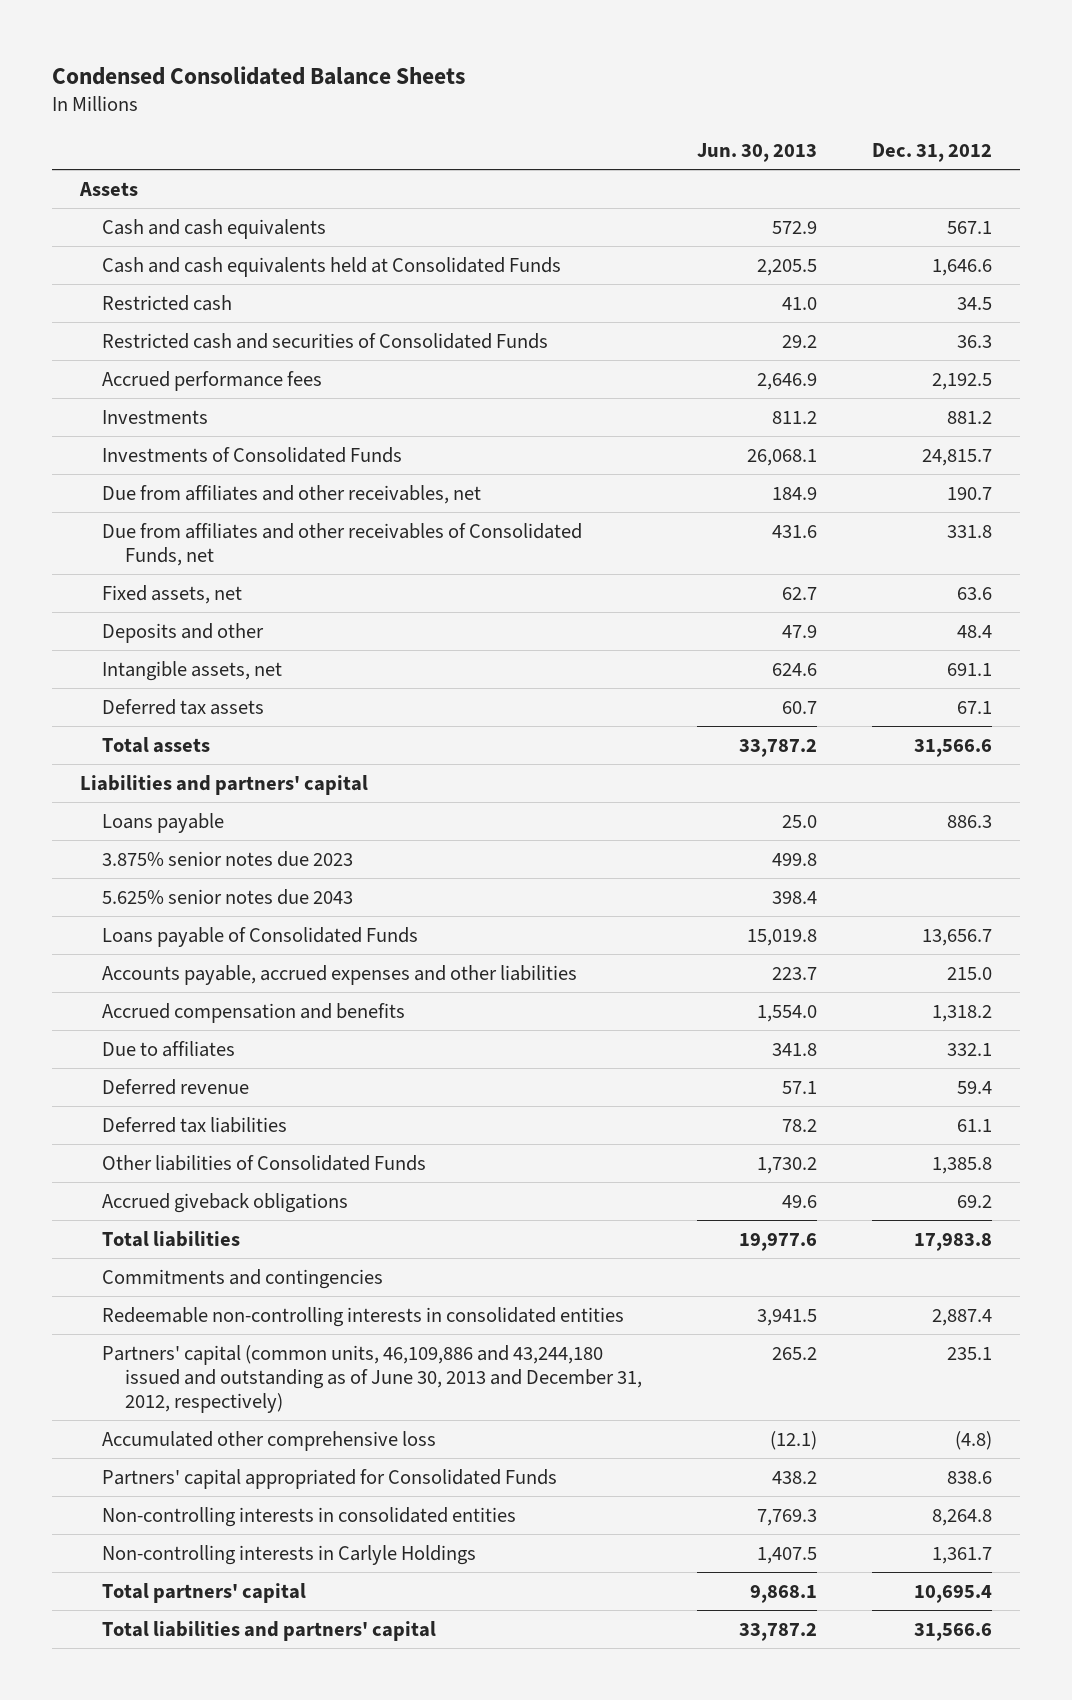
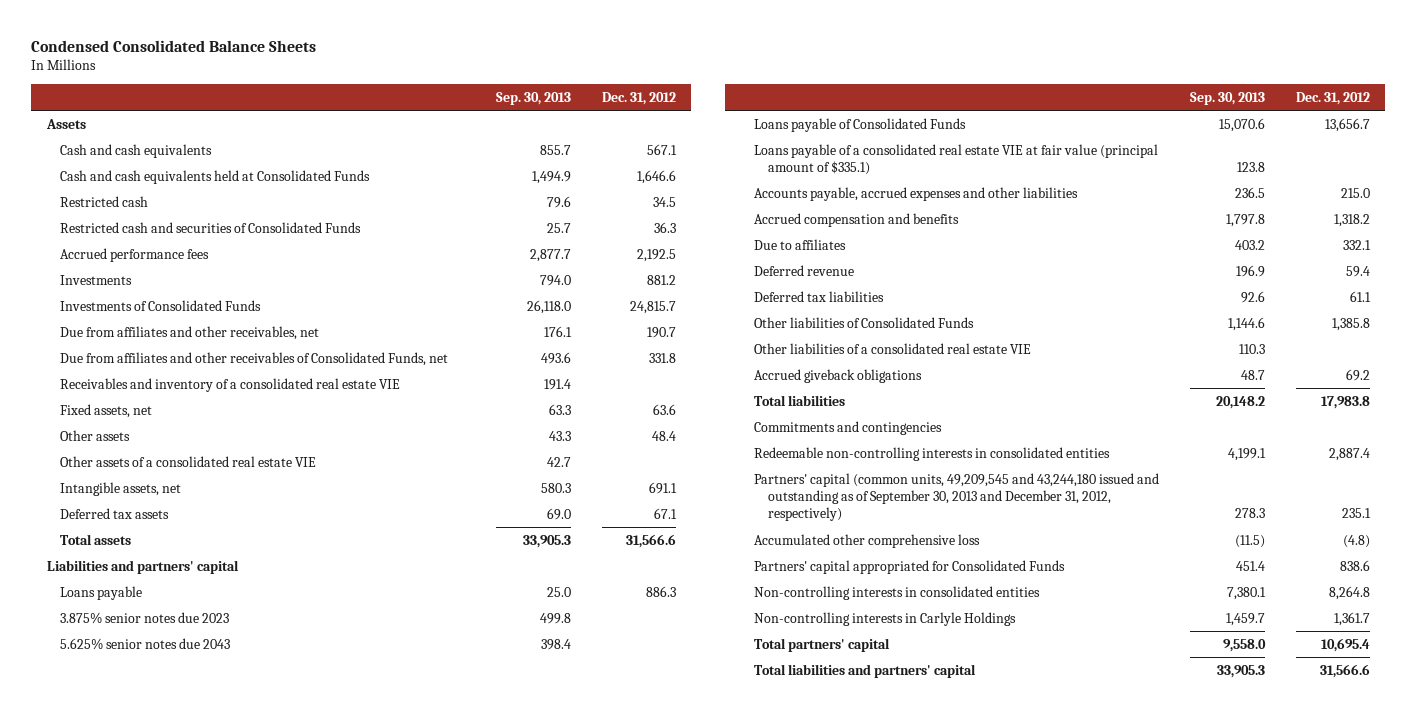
- | Jun. 30, 2013 | Dec. 31, 2012
+ | Sep. 30, 2013 | Dec. 31, 2012
+ Receivables and inventory of a consolidated real estate VIE | 191.4 |
- Deposits and other | 47.9 | 48.4
+ Other assets | 43.3 | 48.4
+ Other assets of a consolidated real estate VIE | 42.7 |
+ Loans payable of a consolidated real estate VIE at fair value (principal amount of $335.1) | 123.8 |
+ Other liabilities of a consolidated real estate VIE | 110.3 |
- Partners' capital (common units, 46,109,886 and 43,244,180 issued and outstanding as of June 30, 2013 and December 31, 2012, respectively) | 265.2 | 235.1
+ Partners' capital (common units, 49,209,545 and 43,244,180 issued and outstanding as of September 30, 2013 and December 31, 2012, respectively) | 278.3 | 235.1

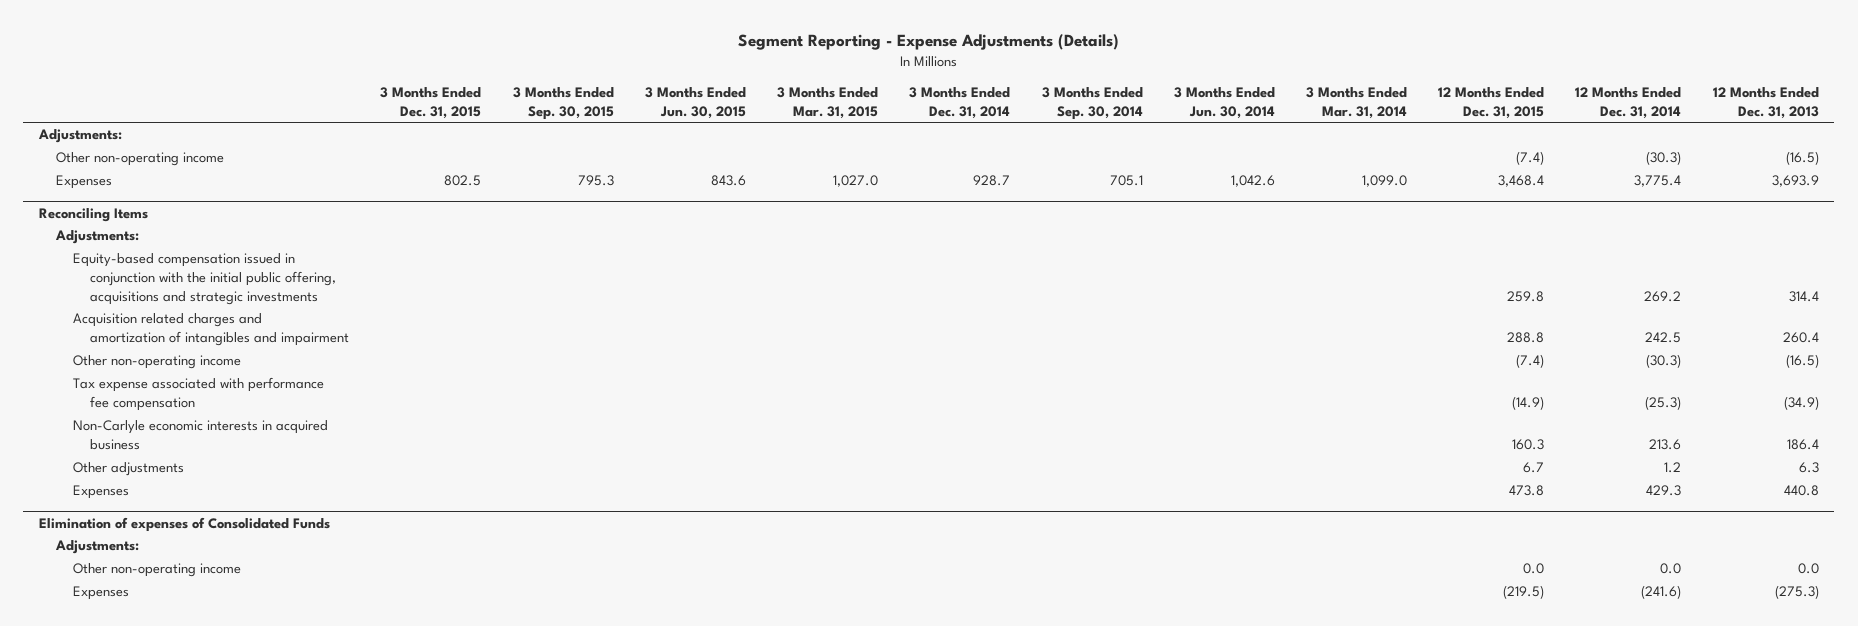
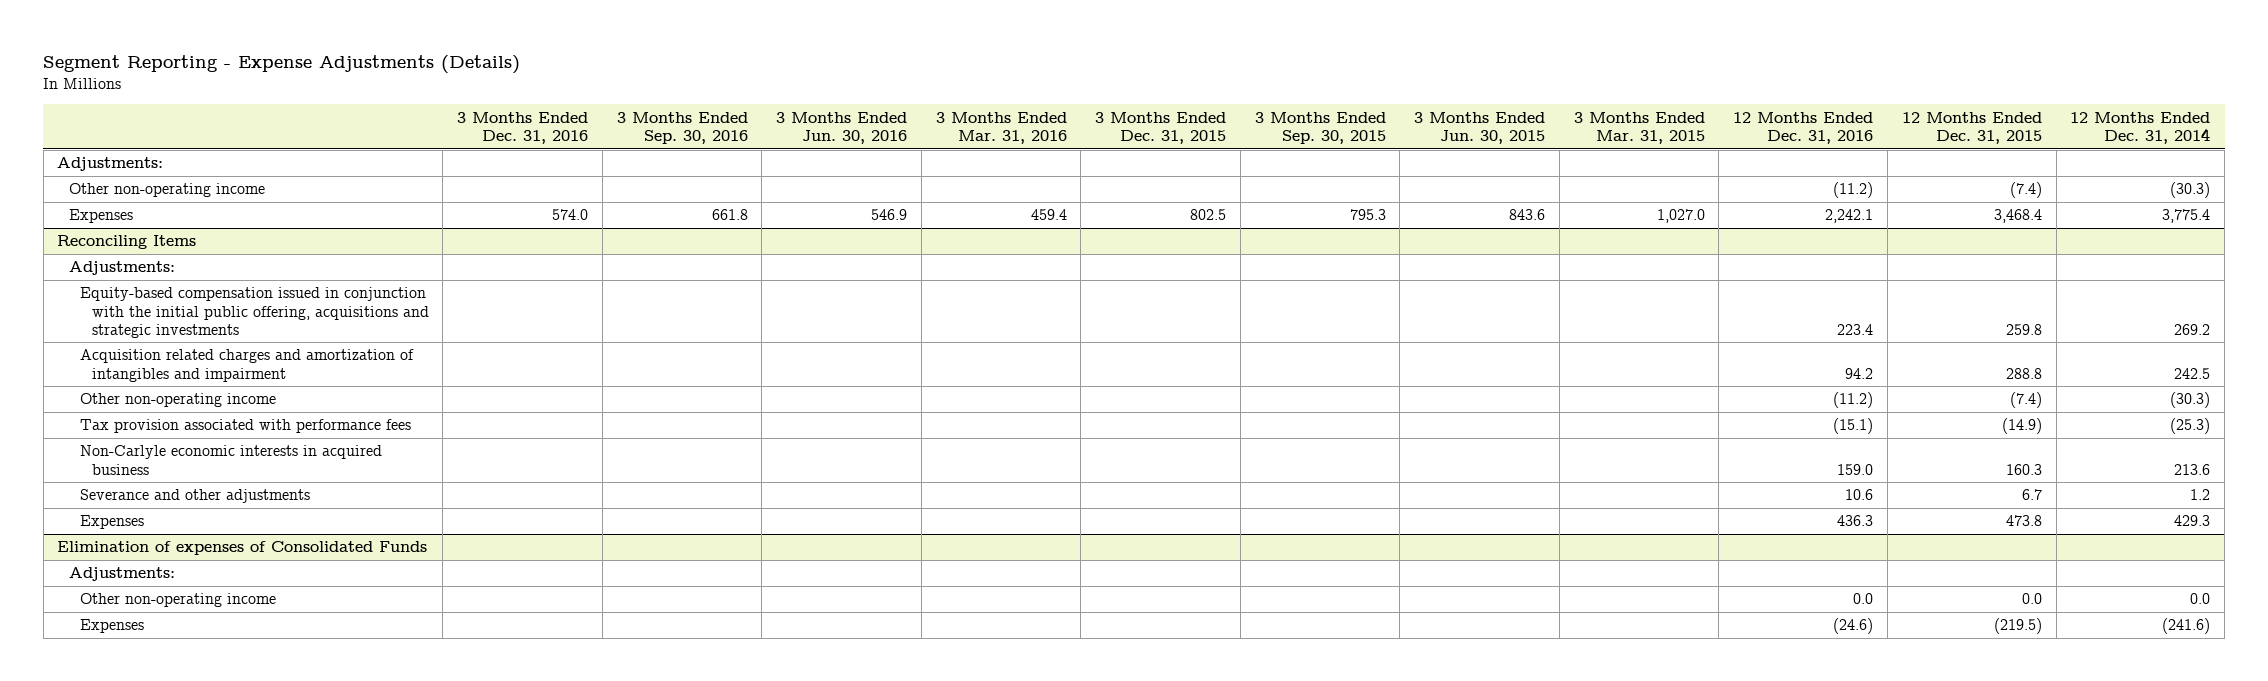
- | 3 Months Ended Dec. 31, 2015 | 3 Months Ended Sep. 30, 2015 | 3 Months Ended Jun. 30, 2015 | 3 Months Ended Mar. 31, 2015 | 3 Months Ended Dec. 31, 2014 | 3 Months Ended Sep. 30, 2014 | 3 Months Ended Jun. 30, 2014 | 3 Months Ended Mar. 31, 2014 | 12 Months Ended Dec. 31, 2015 | 12 Months Ended Dec. 31, 2014 | 12 Months Ended Dec. 31, 2013
+ | 3 Months Ended Dec. 31, 2016 | 3 Months Ended Sep. 30, 2016 | 3 Months Ended Jun. 30, 2016 | 3 Months Ended Mar. 31, 2016 | 3 Months Ended Dec. 31, 2015 | 3 Months Ended Sep. 30, 2015 | 3 Months Ended Jun. 30, 2015 | 3 Months Ended Mar. 31, 2015 | 12 Months Ended Dec. 31, 2016 | 12 Months Ended Dec. 31, 2015 | 12 Months Ended Dec. 31, 2014
@ Reconciling Items
- Tax expense associated with performance fee compensation | | | | | | | | | (14.9) | (25.3) | (34.9)
+ Tax provision associated with performance fees | | | | | | | | | (15.1) | (14.9) | (25.3)
- Other adjustments | | | | | | | | | 6.7 | 1.2 | 6.3
+ Severance and other adjustments | | | | | | | | | 10.6 | 6.7 | 1.2

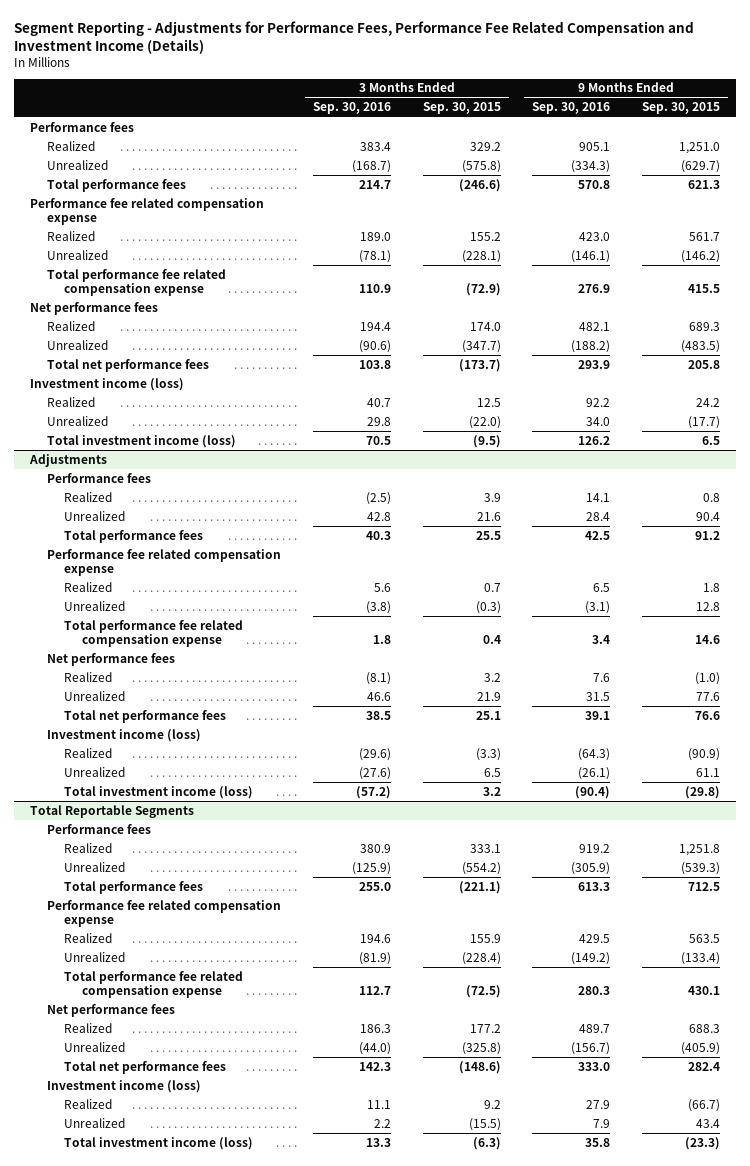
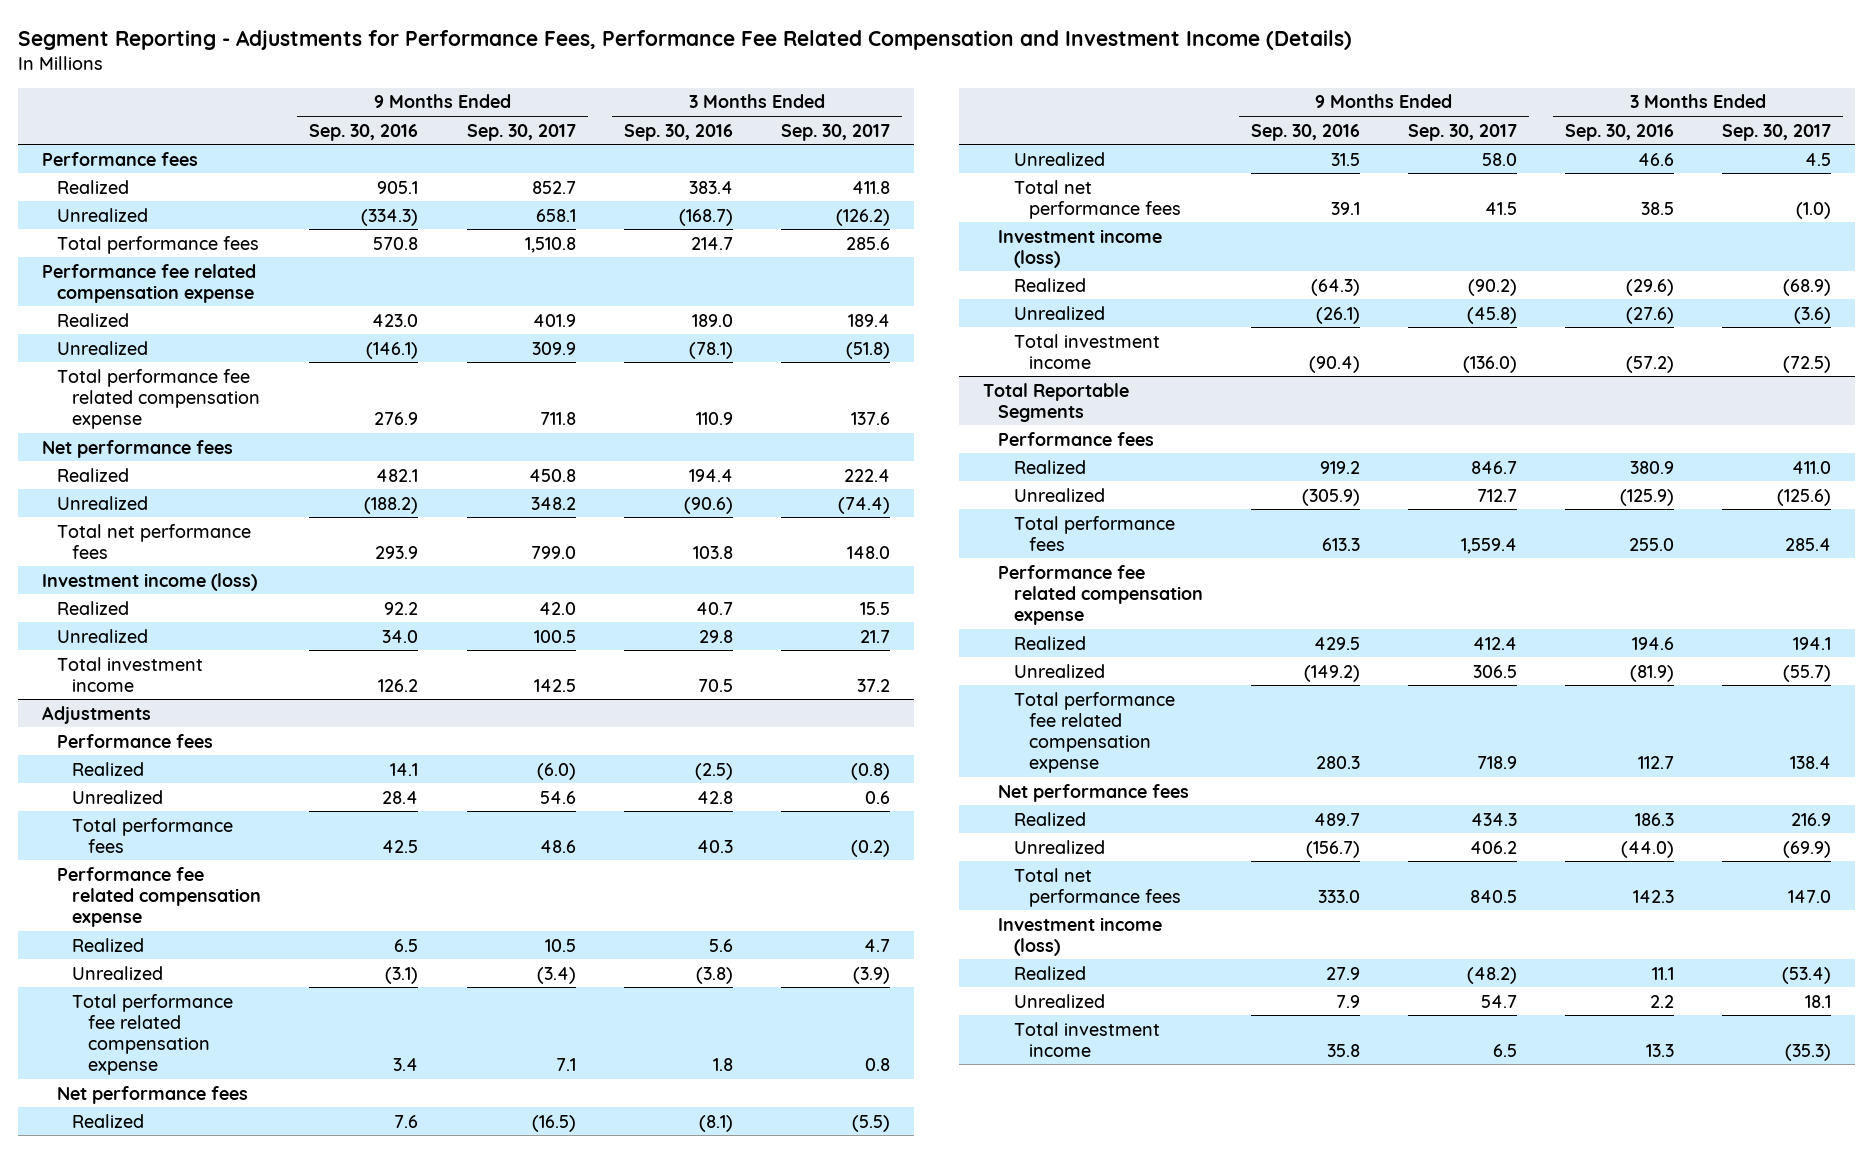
- | 3 Months Ended Sep. 30, 2016 | 3 Months Ended Sep. 30, 2015 | 9 Months Ended Sep. 30, 2016 | 9 Months Ended Sep. 30, 2015
+ | 9 Months Ended Sep. 30, 2016 | 9 Months Ended Sep. 30, 2017 | 3 Months Ended Sep. 30, 2016 | 3 Months Ended Sep. 30, 2017
- Total investment income (loss) | 70.5 | (9.5) | 126.2 | 6.5
+ Total investment income | 126.2 | 142.5 | 70.5 | 37.2
@ Adjustments
- Total investment income (loss) | (57.2) | 3.2 | (90.4) | (29.8)
+ Total investment income | (90.4) | (136.0) | (57.2) | (72.5)
@ Total Reportable Segments
- Total investment income (loss) | 13.3 | (6.3) | 35.8 | (23.3)
+ Total investment income | 35.8 | 6.5 | 13.3 | (35.3)

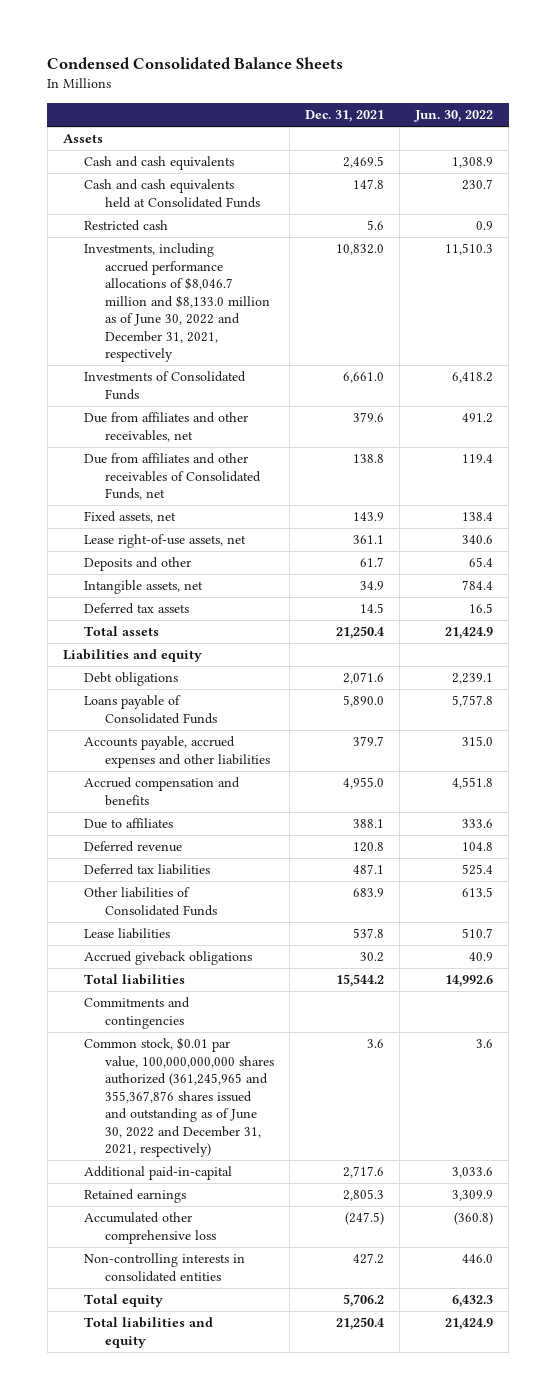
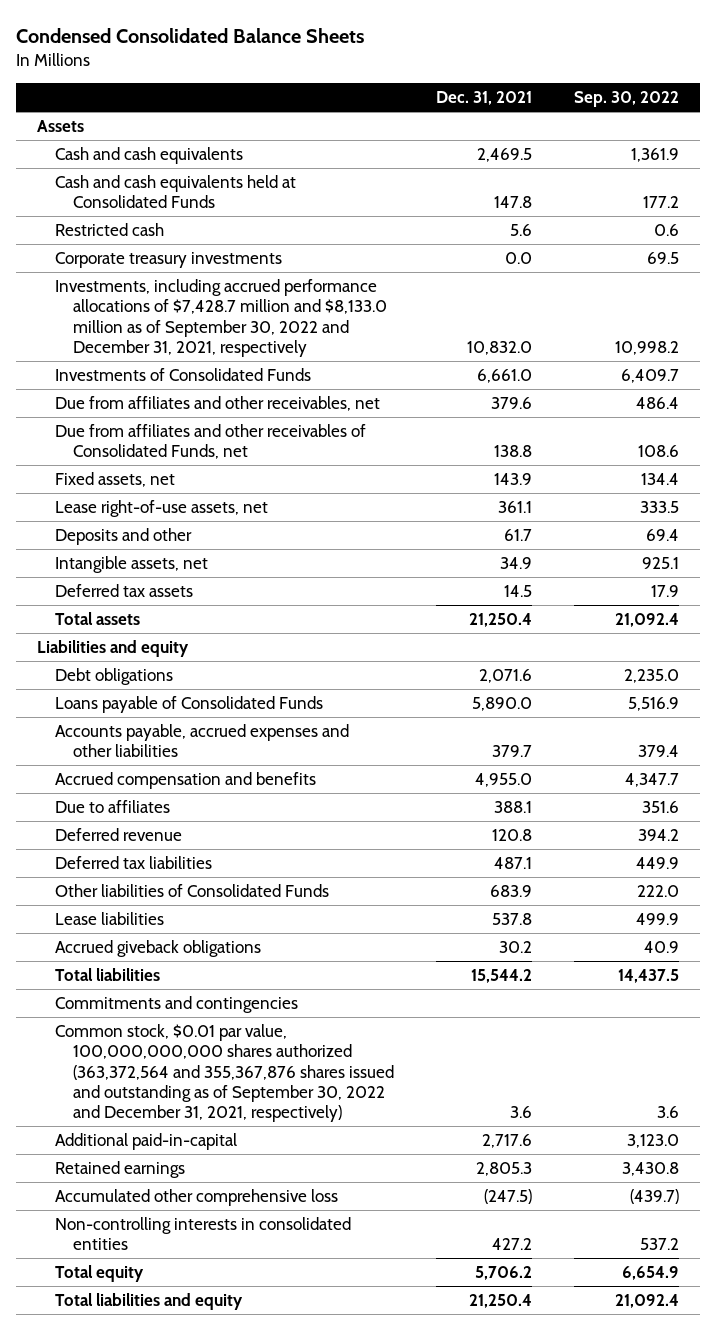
- | Dec. 31, 2021 | Jun. 30, 2022
+ | Dec. 31, 2021 | Sep. 30, 2022
- Investments, including accrued performance allocations of $8,046.7 million and $8,133.0 million as of June 30, 2022 and December 31, 2021, respectively | 10,832.0 | 11,510.3
+ Corporate treasury investments | 0.0 | 69.5
+ Investments, including accrued performance allocations of $7,428.7 million and $8,133.0 million as of September 30, 2022 and December 31, 2021, respectively | 10,832.0 | 10,998.2
- Common stock, $0.01 par value, 100,000,000,000 shares authorized (361,245,965 and 355,367,876 shares issued and outstanding as of June 30, 2022 and December 31, 2021, respectively) | 3.6 | 3.6
+ Common stock, $0.01 par value, 100,000,000,000 shares authorized (363,372,564 and 355,367,876 shares issued and outstanding as of September 30, 2022 and December 31, 2021, respectively) | 3.6 | 3.6

